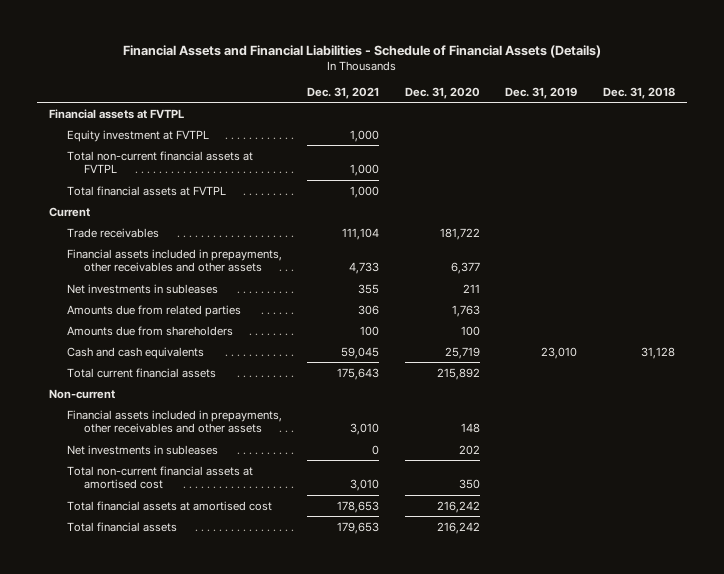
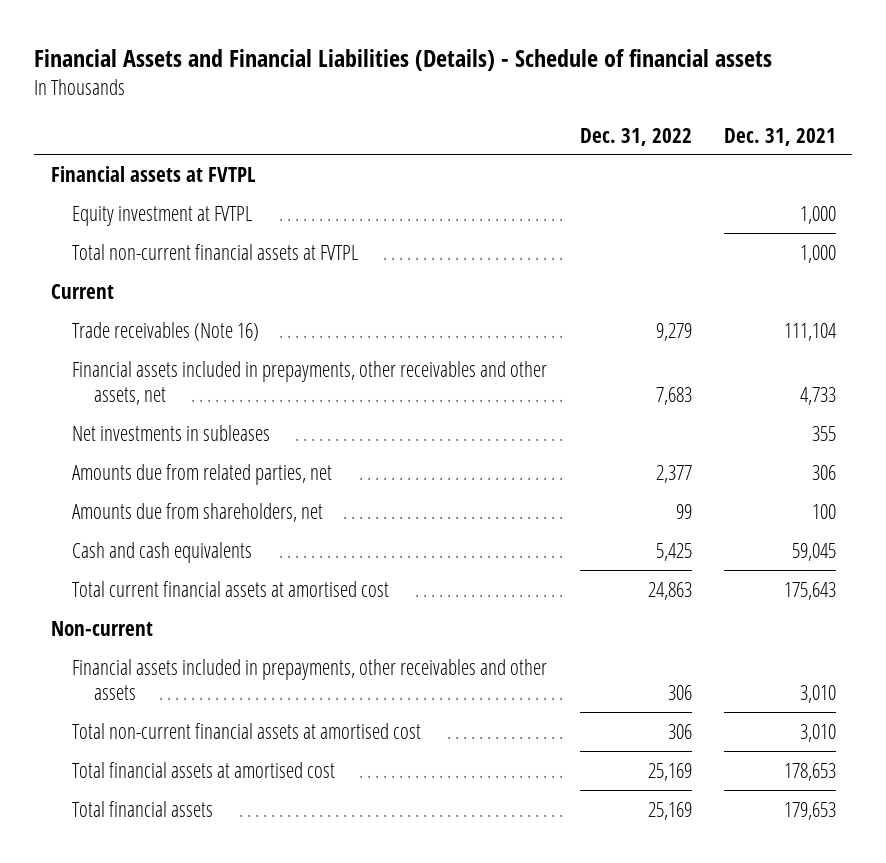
- Financial Assets and Financial Liabilities - Schedule of Financial Assets (Details)
+ Financial Assets and Financial Liabilities (Details) - Schedule of financial assets
- | Dec. 31, 2021 | Dec. 31, 2020 | Dec. 31, 2019 | Dec. 31, 2018
+ | Dec. 31, 2022 | Dec. 31, 2021
- Total financial assets at FVTPL | 1,000 | | |
- Trade receivables | 111,104 | 181,722 | |
- Financial assets included in prepayments, other receivables and other assets | 4,733 | 6,377 | |
+ Trade receivables (Note 16) | 9,279 | 111,104
+ Financial assets included in prepayments, other receivables and other assets, net | 7,683 | 4,733
- Amounts due from related parties | 306 | 1,763 | |
- Amounts due from shareholders | 100 | 100 | |
+ Amounts due from related parties, net | 2,377 | 306
+ Amounts due from shareholders, net | 99 | 100
- Total current financial assets | 175,643 | 215,892 | |
+ Total current financial assets at amortised cost | 24,863 | 175,643
- Net investments in subleases | 0 | 202 | |

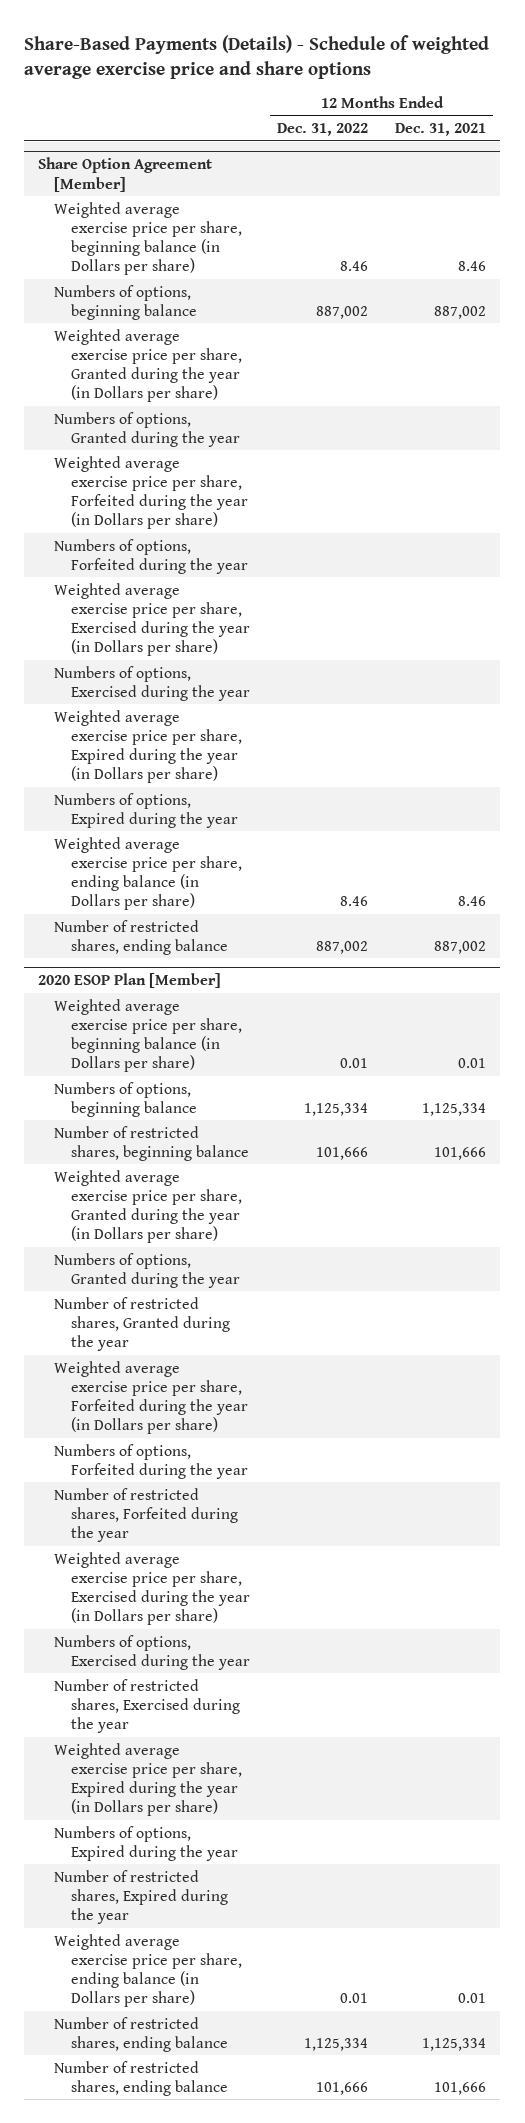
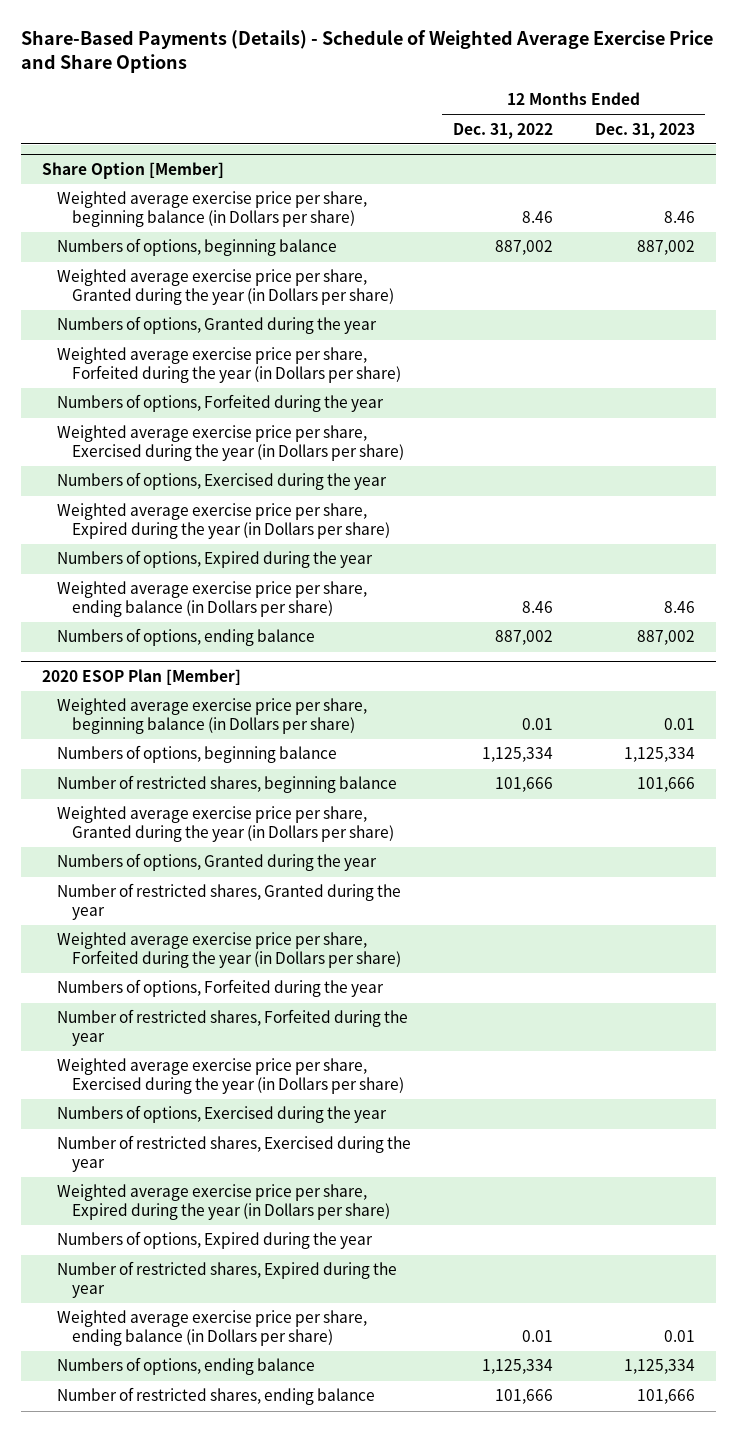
- Share-Based Payments (Details) - Schedule of weighted average exercise price and share options
+ Share-Based Payments (Details) - Schedule of Weighted Average Exercise Price and Share Options
- | 12 Months Ended Dec. 31, 2022 | 12 Months Ended Dec. 31, 2021
+ | 12 Months Ended Dec. 31, 2022 | 12 Months Ended Dec. 31, 2023
- Share Option Agreement [Member]
+ Share Option [Member]
- Number of restricted shares, ending balance | 887,002 | 887,002
+ Numbers of options, ending balance | 887,002 | 887,002
@ 2020 ESOP Plan [Member]
- Number of restricted shares, ending balance | 1,125,334 | 1,125,334
+ Numbers of options, ending balance | 1,125,334 | 1,125,334

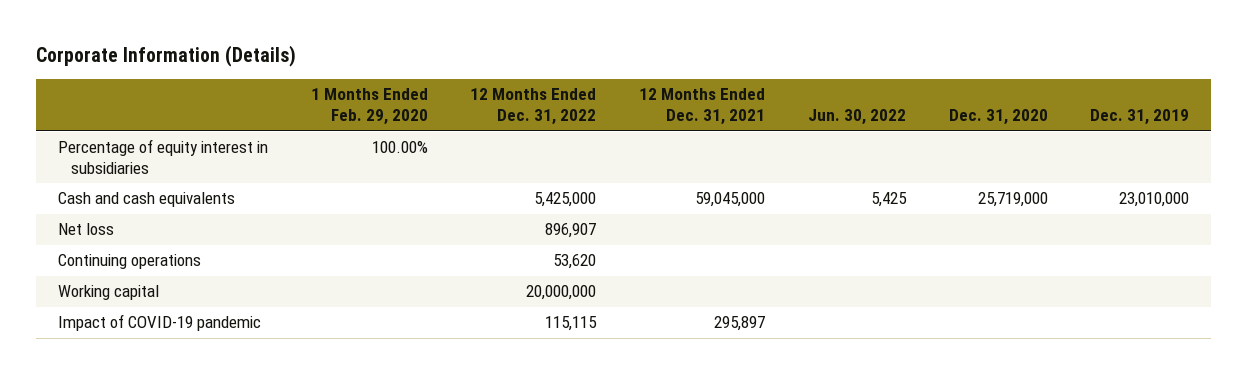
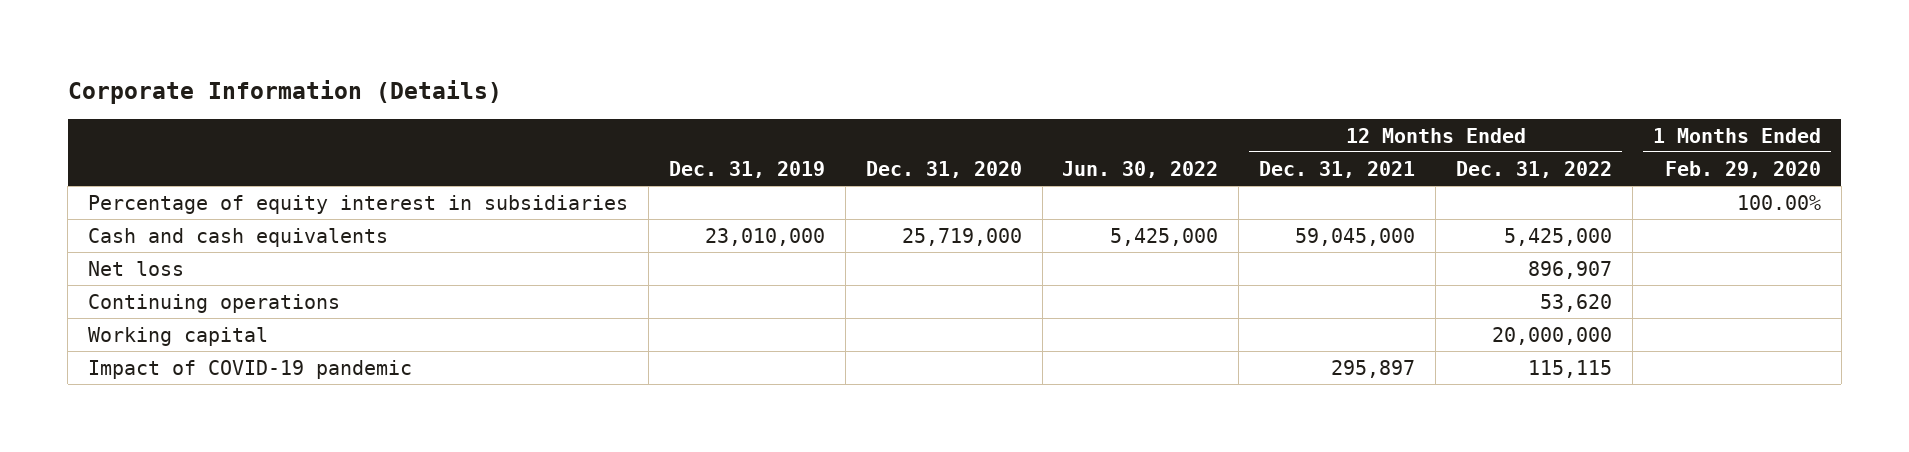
- | 1 Months Ended Feb. 29, 2020 | 12 Months Ended Dec. 31, 2022 | 12 Months Ended Dec. 31, 2021 | Jun. 30, 2022 | Dec. 31, 2020 | Dec. 31, 2019
+ | Dec. 31, 2019 | Dec. 31, 2020 | Jun. 30, 2022 | 12 Months Ended Dec. 31, 2021 | 12 Months Ended Dec. 31, 2022 | 1 Months Ended Feb. 29, 2020
- Cash and cash equivalents | | 5,425,000 | 59,045,000 | 5,425 | 25,719,000 | 23,010,000
+ Cash and cash equivalents | 23,010,000 | 25,719,000 | 5,425,000 | 59,045,000 | 5,425,000 |

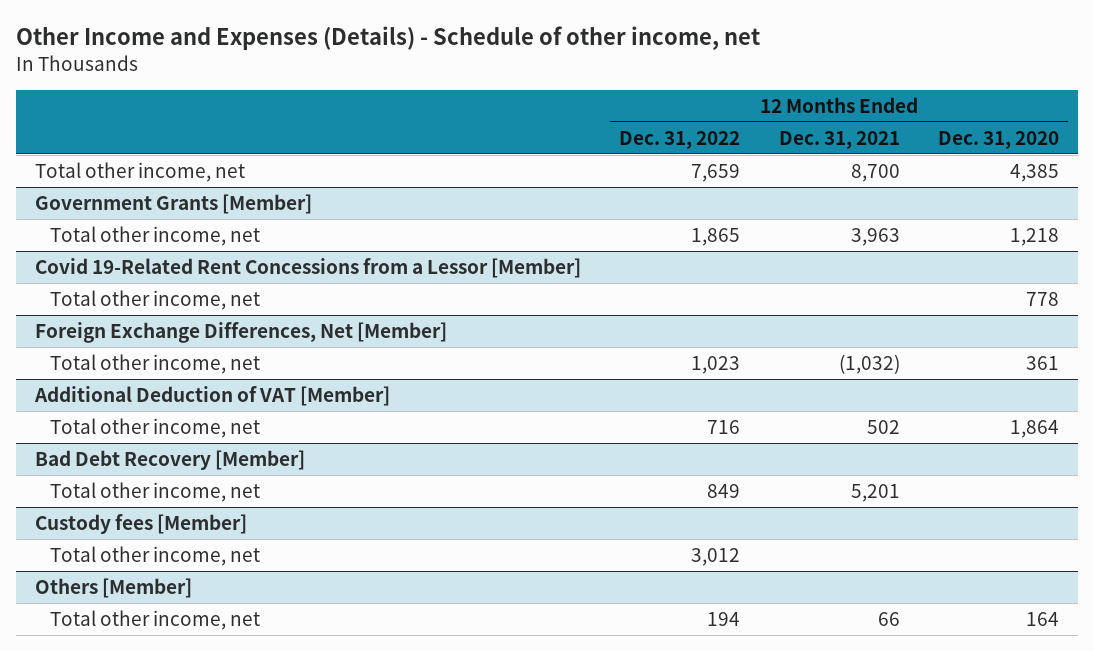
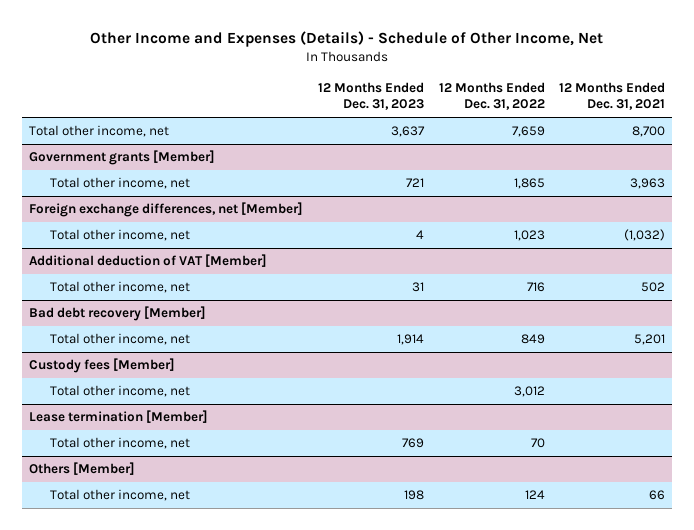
- Other Income and Expenses (Details) - Schedule of other income, net
+ Other Income and Expenses (Details) - Schedule of Other Income, Net
- | 12 Months Ended Dec. 31, 2022 | 12 Months Ended Dec. 31, 2021 | 12 Months Ended Dec. 31, 2020
+ | 12 Months Ended Dec. 31, 2023 | 12 Months Ended Dec. 31, 2022 | 12 Months Ended Dec. 31, 2021
- Government Grants [Member]
+ Government grants [Member]
- Covid 19-Related Rent Concessions from a Lessor [Member]
- Total other income, net | | | 778
- Foreign Exchange Differences, Net [Member]
+ Foreign exchange differences, net [Member]
- Additional Deduction of VAT [Member]
+ Additional deduction of VAT [Member]
- Bad Debt Recovery [Member]
+ Bad debt recovery [Member]
+ Lease termination [Member]
+ Total other income, net | 769 | 70 |
@ Others [Member]
- Total other income, net | 194 | 66 | 164
+ Total other income, net | 198 | 124 | 66

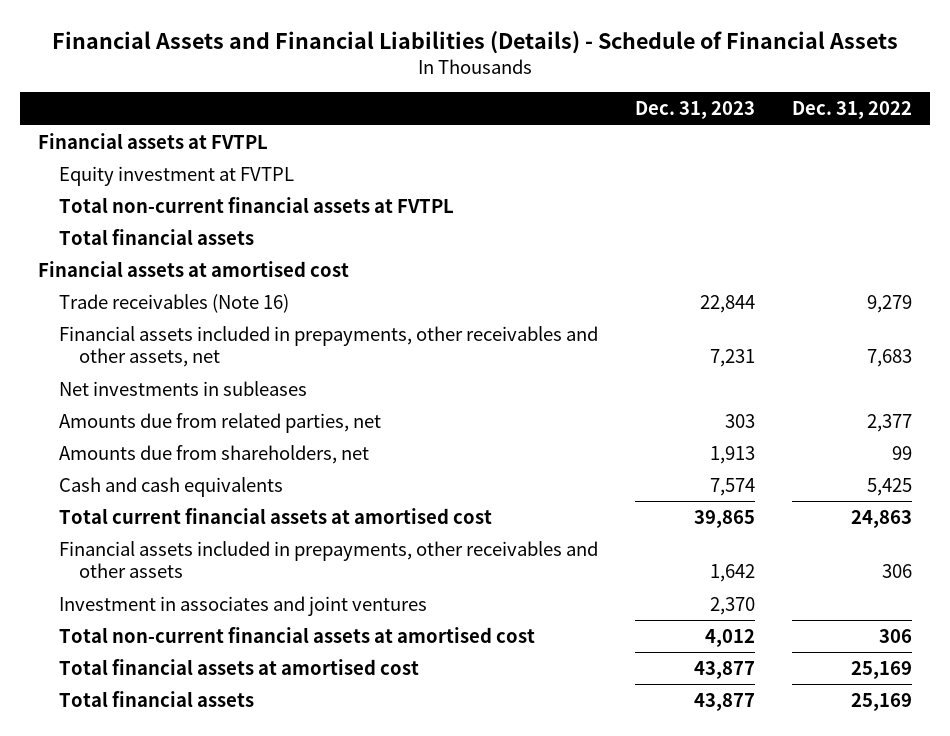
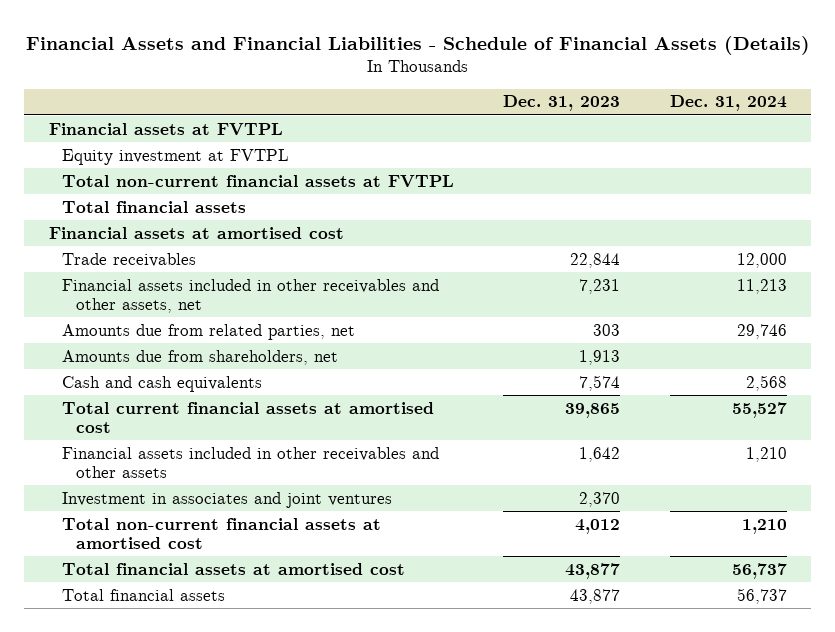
- Financial Assets and Financial Liabilities (Details) - Schedule of Financial Assets
+ Financial Assets and Financial Liabilities - Schedule of Financial Assets (Details)
- | Dec. 31, 2023 | Dec. 31, 2022
+ | Dec. 31, 2023 | Dec. 31, 2024
- Trade receivables (Note 16) | 22,844 | 9,279
- Financial assets included in prepayments, other receivables and other assets, net | 7,231 | 7,683
- Net investments in subleases
+ Trade receivables | 22,844 | 12,000
+ Financial assets included in other receivables and other assets, net | 7,231 | 11,213
- Financial assets included in prepayments, other receivables and other assets | 1,642 | 306
+ Financial assets included in other receivables and other assets | 1,642 | 1,210

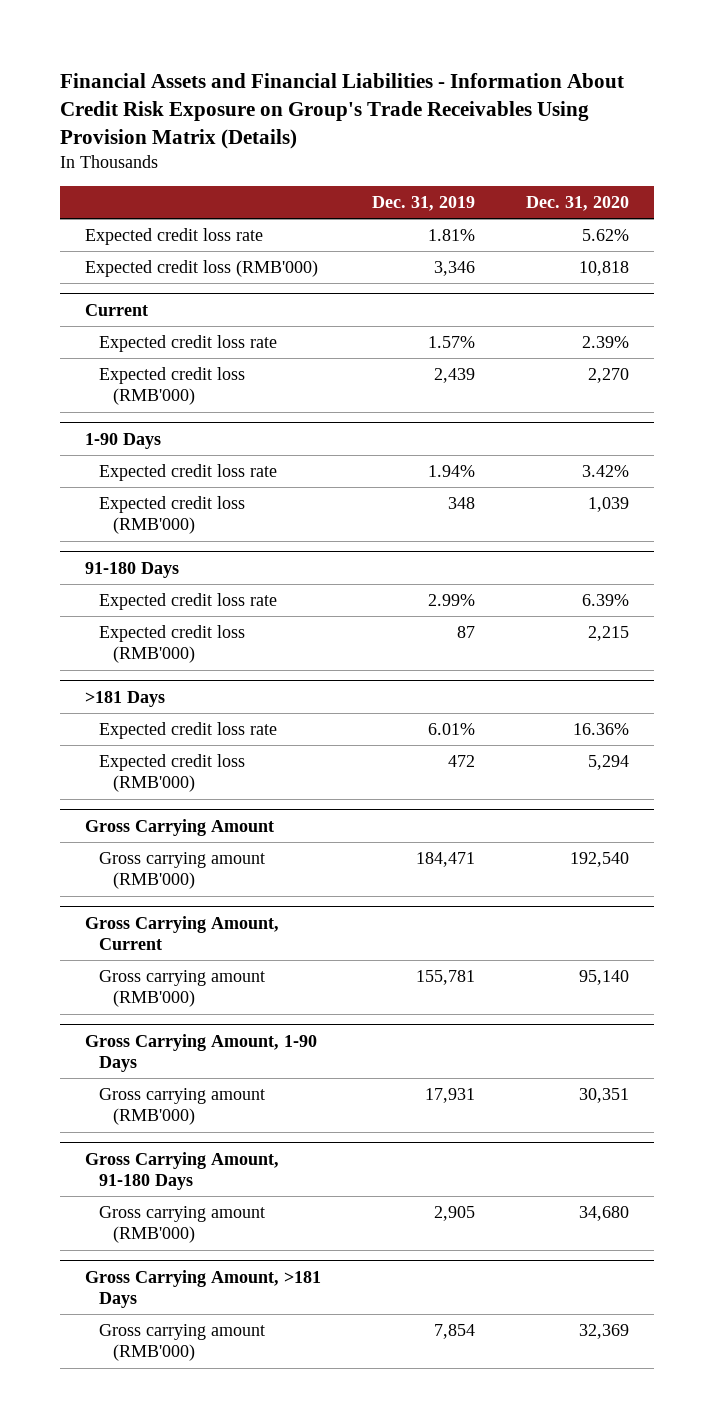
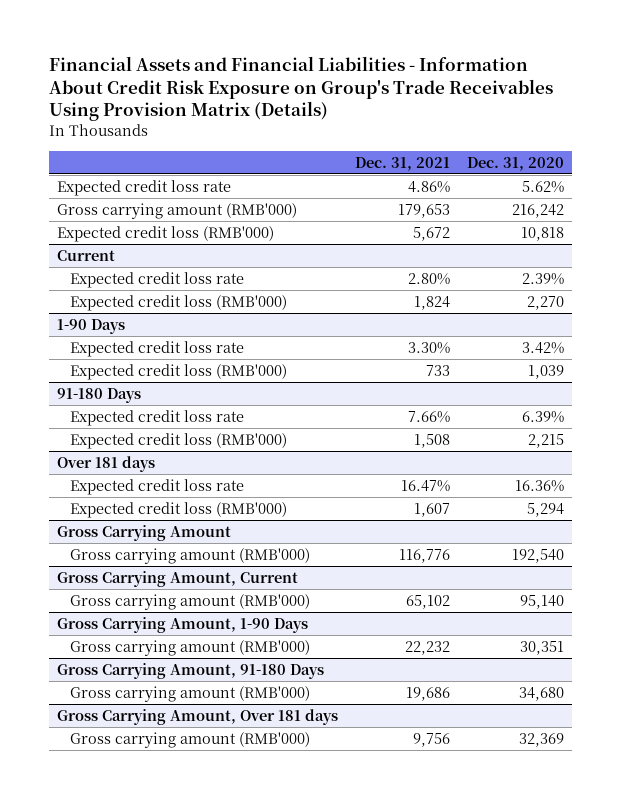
- | Dec. 31, 2019 | Dec. 31, 2020
+ | Dec. 31, 2021 | Dec. 31, 2020
+ Gross carrying amount (RMB'000) | 179,653 | 216,242
- >181 Days
+ Over 181 days
- Gross Carrying Amount, >181 Days
+ Gross Carrying Amount, Over 181 days

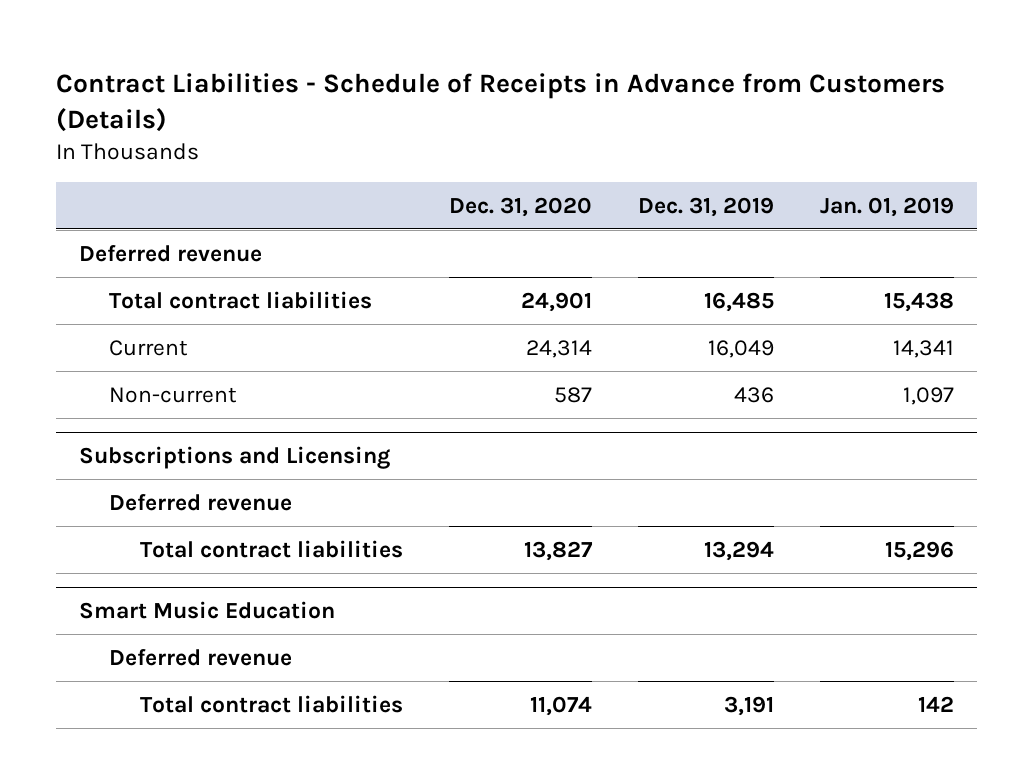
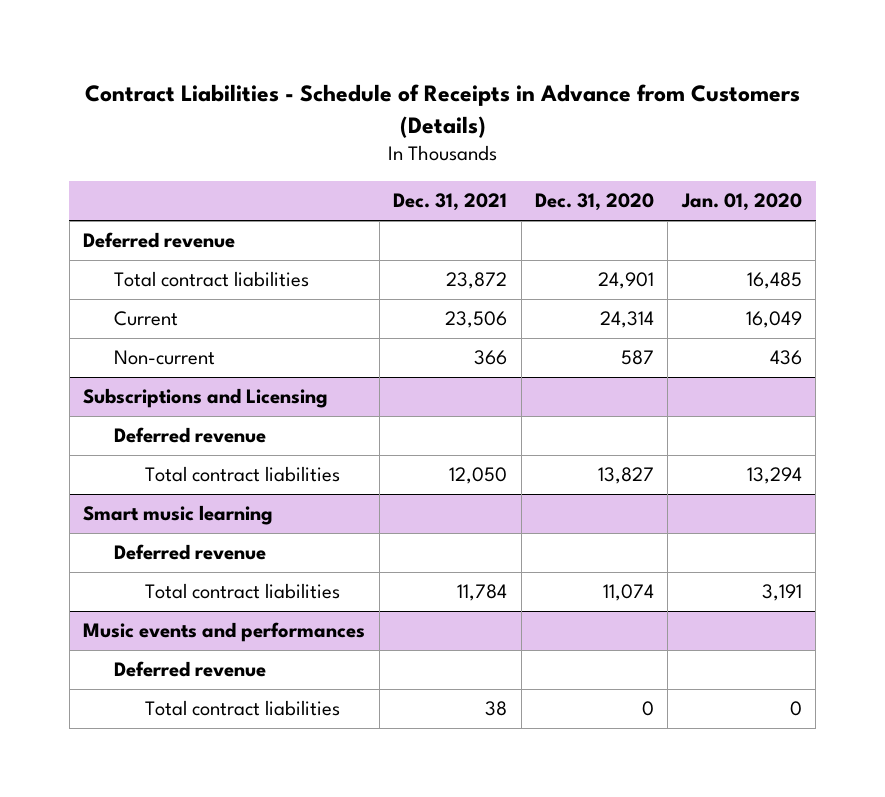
- | Dec. 31, 2020 | Dec. 31, 2019 | Jan. 01, 2019
+ | Dec. 31, 2021 | Dec. 31, 2020 | Jan. 01, 2020
- Smart Music Education
+ Smart music learning
+ Music events and performances
+ Deferred revenue
+ Total contract liabilities | 38 | 0 | 0

